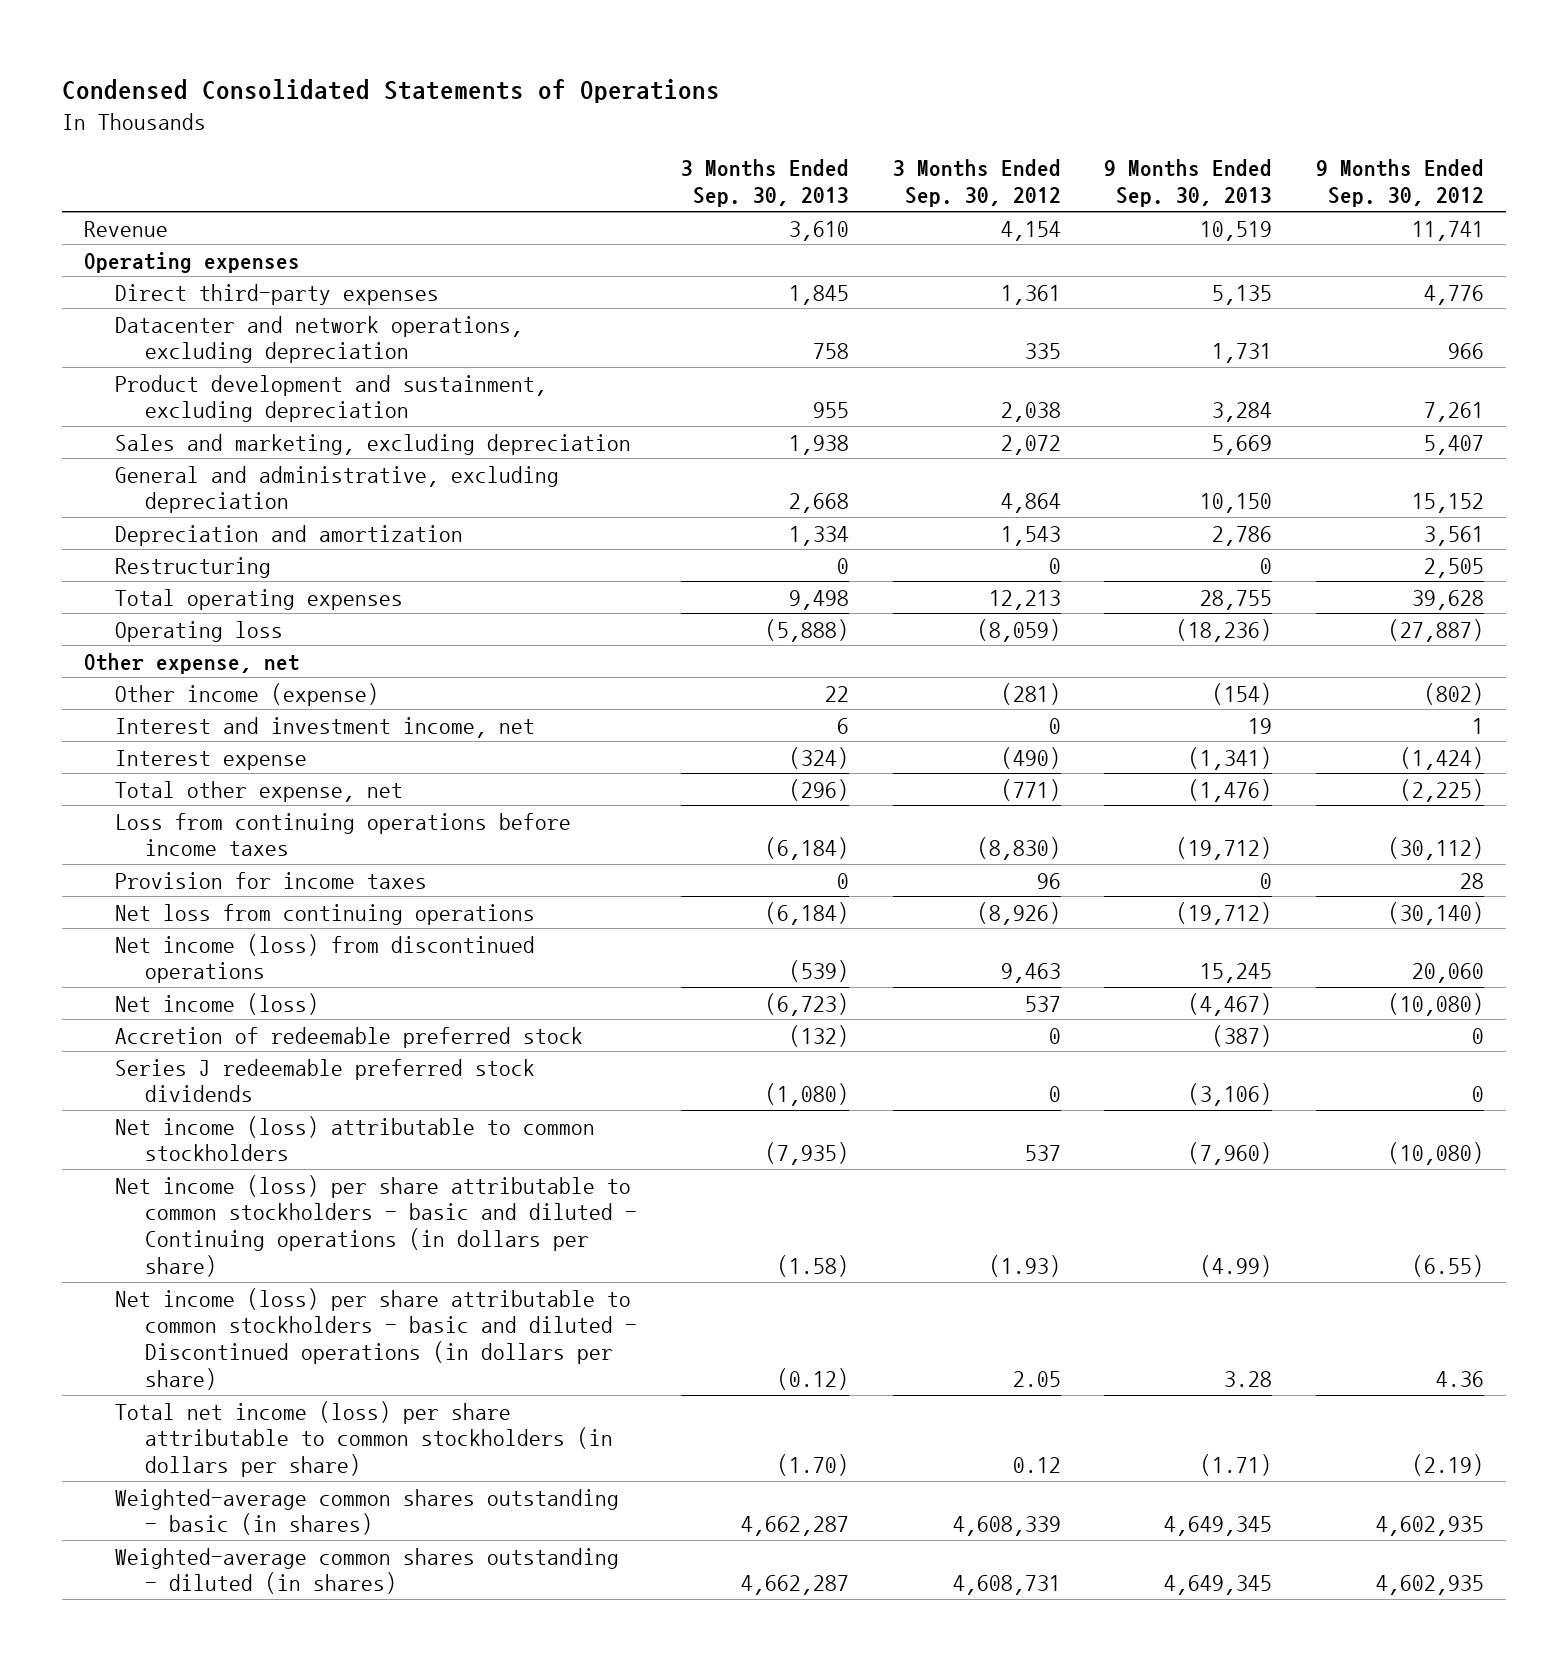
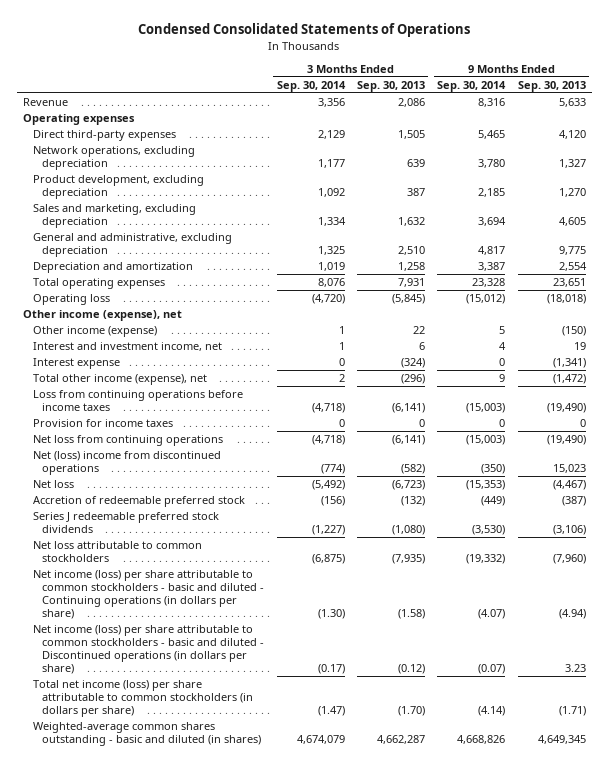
- | 3 Months Ended Sep. 30, 2013 | 3 Months Ended Sep. 30, 2012 | 9 Months Ended Sep. 30, 2013 | 9 Months Ended Sep. 30, 2012
+ | 3 Months Ended Sep. 30, 2014 | 3 Months Ended Sep. 30, 2013 | 9 Months Ended Sep. 30, 2014 | 9 Months Ended Sep. 30, 2013
- Revenue | 3,610 | 4,154 | 10,519 | 11,741
+ Revenue | 3,356 | 2,086 | 8,316 | 5,633
- Direct third-party expenses | 1,845 | 1,361 | 5,135 | 4,776
- Datacenter and network operations, excluding depreciation | 758 | 335 | 1,731 | 966
- Product development and sustainment, excluding depreciation | 955 | 2,038 | 3,284 | 7,261
- Sales and marketing, excluding depreciation | 1,938 | 2,072 | 5,669 | 5,407
- General and administrative, excluding depreciation | 2,668 | 4,864 | 10,150 | 15,152
- Depreciation and amortization | 1,334 | 1,543 | 2,786 | 3,561
- Restructuring | 0 | 0 | 0 | 2,505
- Total operating expenses | 9,498 | 12,213 | 28,755 | 39,628
- Operating loss | (5,888) | (8,059) | (18,236) | (27,887)
- Other expense, net
- Other income (expense) | 22 | (281) | (154) | (802)
+ Direct third-party expenses | 2,129 | 1,505 | 5,465 | 4,120
+ Network operations, excluding depreciation | 1,177 | 639 | 3,780 | 1,327
+ Product development, excluding depreciation | 1,092 | 387 | 2,185 | 1,270
+ Sales and marketing, excluding depreciation | 1,334 | 1,632 | 3,694 | 4,605
+ General and administrative, excluding depreciation | 1,325 | 2,510 | 4,817 | 9,775
+ Depreciation and amortization | 1,019 | 1,258 | 3,387 | 2,554
+ Total operating expenses | 8,076 | 7,931 | 23,328 | 23,651
+ Operating loss | (4,720) | (5,845) | (15,012) | (18,018)
+ Other income (expense), net
+ Other income (expense) | 1 | 22 | 5 | (150)
- Total other expense, net | (296) | (771) | (1,476) | (2,225)
- Loss from continuing operations before income taxes | (6,184) | (8,830) | (19,712) | (30,112)
+ Total other income (expense), net | 2 | (296) | 9 | (1,472)
+ Loss from continuing operations before income taxes | (4,718) | (6,141) | (15,003) | (19,490)
- Net loss from continuing operations | (6,184) | (8,926) | (19,712) | (30,140)
- Net income (loss) from discontinued operations | (539) | 9,463 | 15,245 | 20,060
- Net income (loss) | (6,723) | 537 | (4,467) | (10,080)
+ Net loss from continuing operations | (4,718) | (6,141) | (15,003) | (19,490)
+ Net (loss) income from discontinued operations | (774) | (582) | (350) | 15,023
+ Net loss | (5,492) | (6,723) | (15,353) | (4,467)
- Net income (loss) attributable to common stockholders | (7,935) | 537 | (7,960) | (10,080)
- Net income (loss) per share attributable to common stockholders - basic and diluted - Continuing operations (in dollars per share) | (1.58) | (1.93) | (4.99) | (6.55)
- Net income (loss) per share attributable to common stockholders - basic and diluted - Discontinued operations (in dollars per share) | (0.12) | 2.05 | 3.28 | 4.36
+ Net loss attributable to common stockholders | (6,875) | (7,935) | (19,332) | (7,960)
+ Net income (loss) per share attributable to common stockholders - basic and diluted - Continuing operations (in dollars per share) | (1.30) | (1.58) | (4.07) | (4.94)
+ Net income (loss) per share attributable to common stockholders - basic and diluted - Discontinued operations (in dollars per share) | (0.17) | (0.12) | (0.07) | 3.23
- Weighted-average common shares outstanding - basic (in shares) | 4,662,287 | 4,608,339 | 4,649,345 | 4,602,935
- Weighted-average common shares outstanding - diluted (in shares) | 4,662,287 | 4,608,731 | 4,649,345 | 4,602,935
+ Weighted-average common shares outstanding - basic and diluted (in shares) | 4,674,079 | 4,662,287 | 4,668,826 | 4,649,345

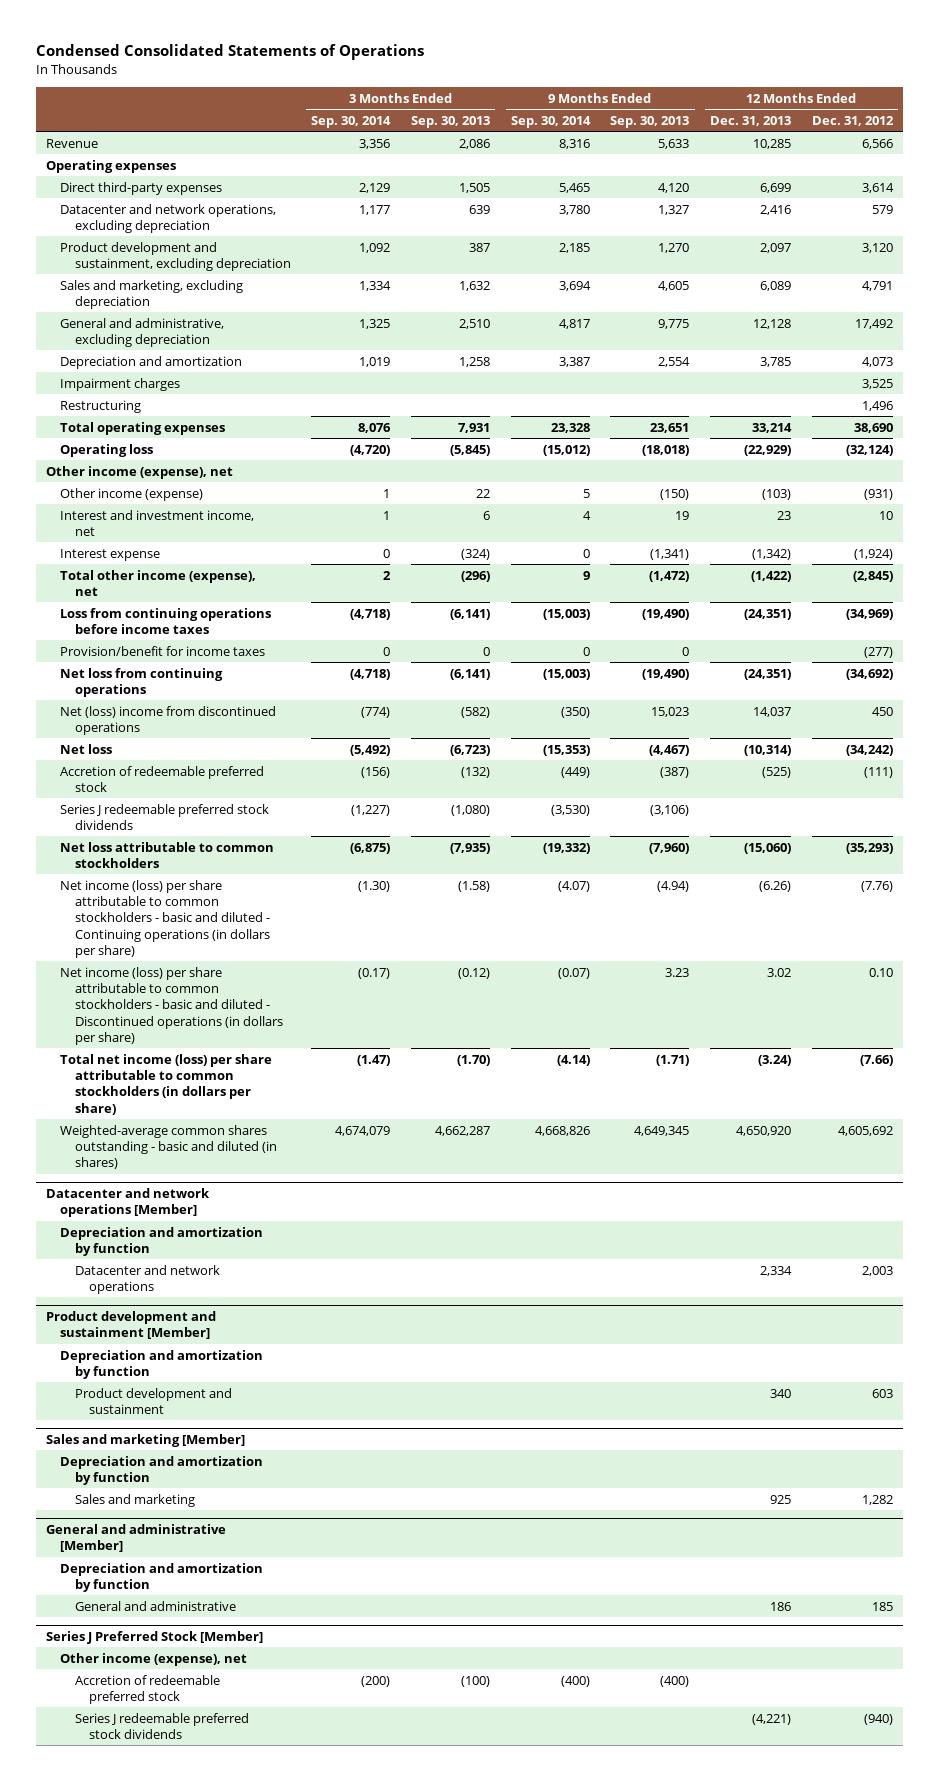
- | 3 Months Ended Sep. 30, 2014 | 3 Months Ended Sep. 30, 2013 | 9 Months Ended Sep. 30, 2014 | 9 Months Ended Sep. 30, 2013
+ | 3 Months Ended Sep. 30, 2014 | 3 Months Ended Sep. 30, 2013 | 9 Months Ended Sep. 30, 2014 | 9 Months Ended Sep. 30, 2013 | 12 Months Ended Dec. 31, 2013 | 12 Months Ended Dec. 31, 2012
- Network operations, excluding depreciation | 1,177 | 639 | 3,780 | 1,327
- Product development, excluding depreciation | 1,092 | 387 | 2,185 | 1,270
+ Datacenter and network operations, excluding depreciation | 1,177 | 639 | 3,780 | 1,327 | 2,416 | 579
+ Product development and sustainment, excluding depreciation | 1,092 | 387 | 2,185 | 1,270 | 2,097 | 3,120
+ Impairment charges | | | | | | 3,525
+ Restructuring | | | | | | 1,496
- Provision for income taxes | 0 | 0 | 0 | 0
+ Provision/benefit for income taxes | 0 | 0 | 0 | 0 | | (277)
+ Datacenter and network operations [Member]
+ Depreciation and amortization by function
+ Datacenter and network operations | | | | | 2,334 | 2,003
+ Product development and sustainment [Member]
+ Depreciation and amortization by function
+ Product development and sustainment | | | | | 340 | 603
+ Sales and marketing [Member]
+ Depreciation and amortization by function
+ Sales and marketing | | | | | 925 | 1,282
+ General and administrative [Member]
+ Depreciation and amortization by function
+ General and administrative | | | | | 186 | 185
+ Series J Preferred Stock [Member]
+ Other income (expense), net
+ Accretion of redeemable preferred stock | (200) | (100) | (400) | (400) | |
+ Series J redeemable preferred stock dividends | | | | | (4,221) | (940)

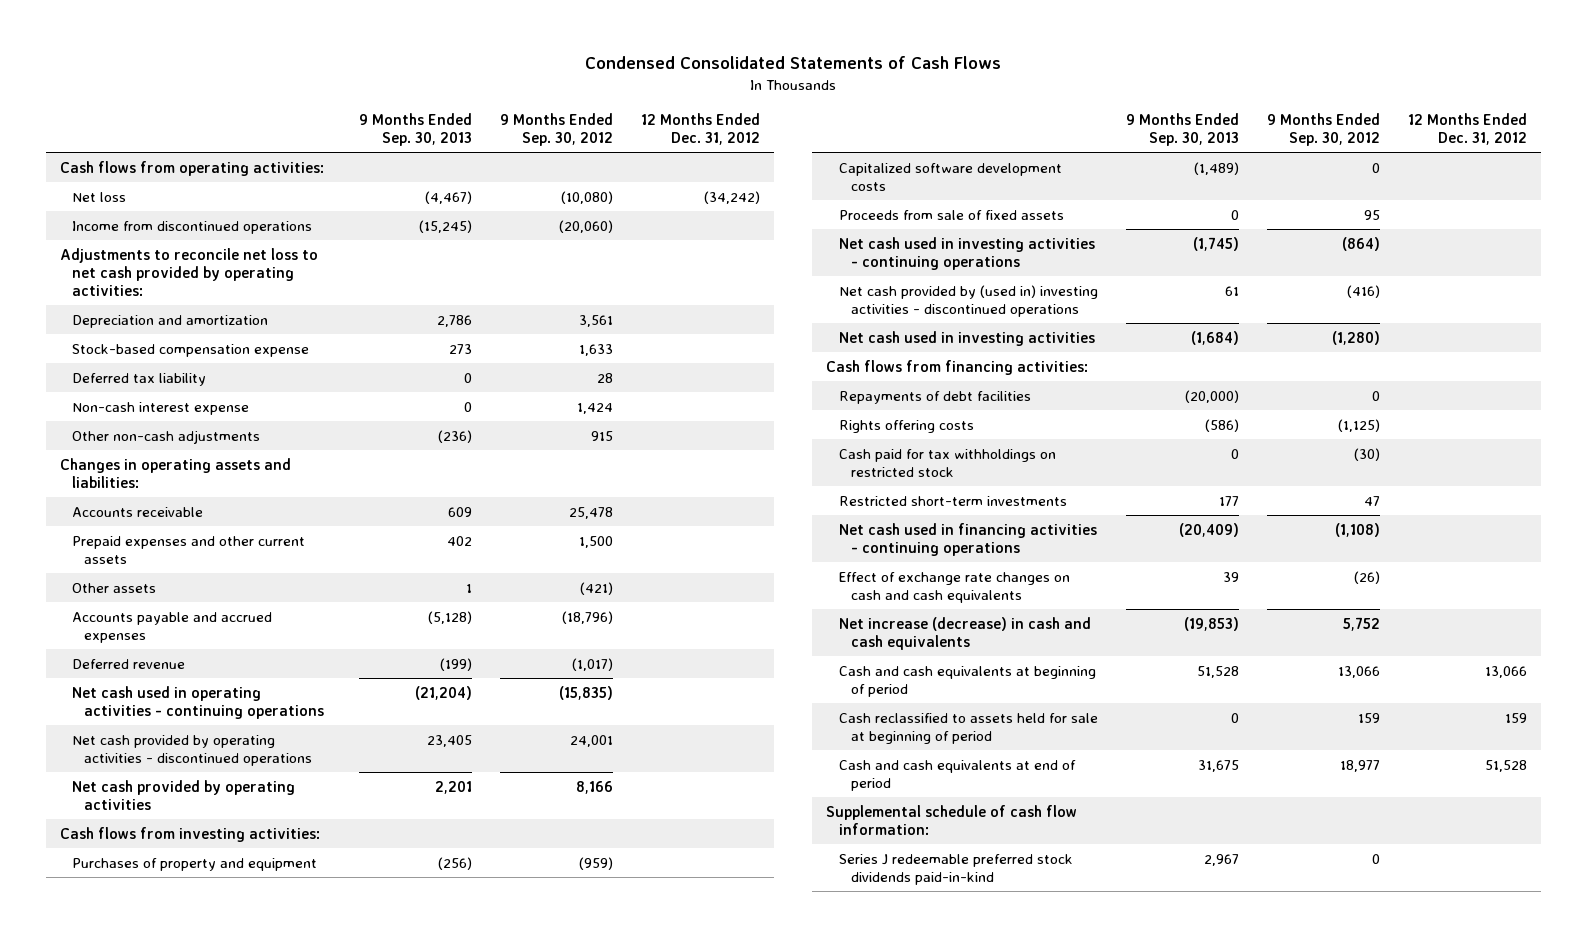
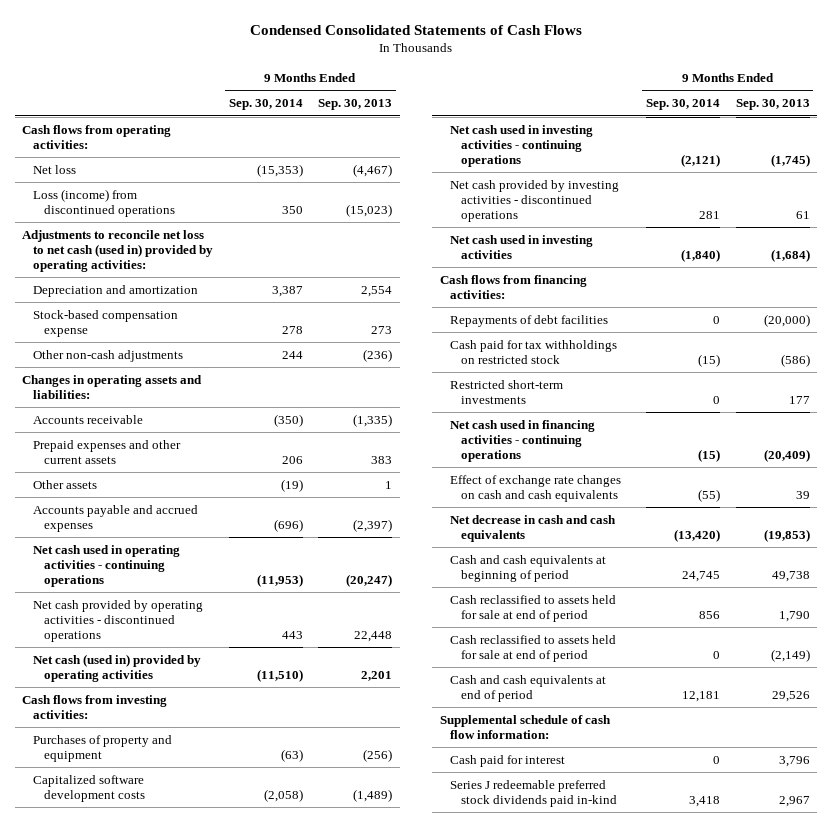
- | 9 Months Ended Sep. 30, 2013 | 9 Months Ended Sep. 30, 2012 | 12 Months Ended Dec. 31, 2012
+ | 9 Months Ended Sep. 30, 2014 | 9 Months Ended Sep. 30, 2013
- Income from discontinued operations | (15,245) | (20,060) |
- Adjustments to reconcile net loss to net cash provided by operating activities:
- Depreciation and amortization | 2,786 | 3,561 |
+ Loss (income) from discontinued operations | 350 | (15,023)
+ Adjustments to reconcile net loss to net cash (used in) provided by operating activities:
+ Depreciation and amortization | 3,387 | 2,554
- Deferred tax liability | 0 | 28 |
- Non-cash interest expense | 0 | 1,424 |
- Accounts receivable | 609 | 25,478 |
- Prepaid expenses and other current assets | 402 | 1,500 |
+ Accounts receivable | (350) | (1,335)
+ Prepaid expenses and other current assets | 206 | 383
- Accounts payable and accrued expenses | (5,128) | (18,796) |
- Deferred revenue | (199) | (1,017) |
- Net cash used in operating activities - continuing operations | (21,204) | (15,835) |
- Net cash provided by operating activities - discontinued operations | 23,405 | 24,001 |
- Net cash provided by operating activities | 2,201 | 8,166 |
+ Accounts payable and accrued expenses | (696) | (2,397)
+ Net cash used in operating activities - continuing operations | (11,953) | (20,247)
+ Net cash provided by operating activities - discontinued operations | 443 | 22,448
+ Net cash (used in) provided by operating activities | (11,510) | 2,201
- Proceeds from sale of fixed assets | 0 | 95 |
- Net cash provided by (used in) investing activities - discontinued operations | 61 | (416) |
+ Net cash provided by investing activities - discontinued operations | 281 | 61
- Rights offering costs | (586) | (1,125) |
- Cash paid for tax withholdings on restricted stock | 0 | (30) |
+ Cash paid for tax withholdings on restricted stock | (15) | (586)
- Net increase (decrease) in cash and cash equivalents | (19,853) | 5,752 |
- Cash and cash equivalents at beginning of period | 51,528 | 13,066 | 13,066
- Cash reclassified to assets held for sale at beginning of period | 0 | 159 | 159
- Cash and cash equivalents at end of period | 31,675 | 18,977 | 51,528
+ Net decrease in cash and cash equivalents | (13,420) | (19,853)
+ Cash and cash equivalents at beginning of period | 24,745 | 49,738
+ Cash reclassified to assets held for sale at end of period | 856 | 1,790
+ Cash reclassified to assets held for sale at end of period | 0 | (2,149)
+ Cash and cash equivalents at end of period | 12,181 | 29,526
- Series J redeemable preferred stock dividends paid-in-kind | 2,967 | 0 |
+ Cash paid for interest | 0 | 3,796
+ Series J redeemable preferred stock dividends paid in-kind | 3,418 | 2,967

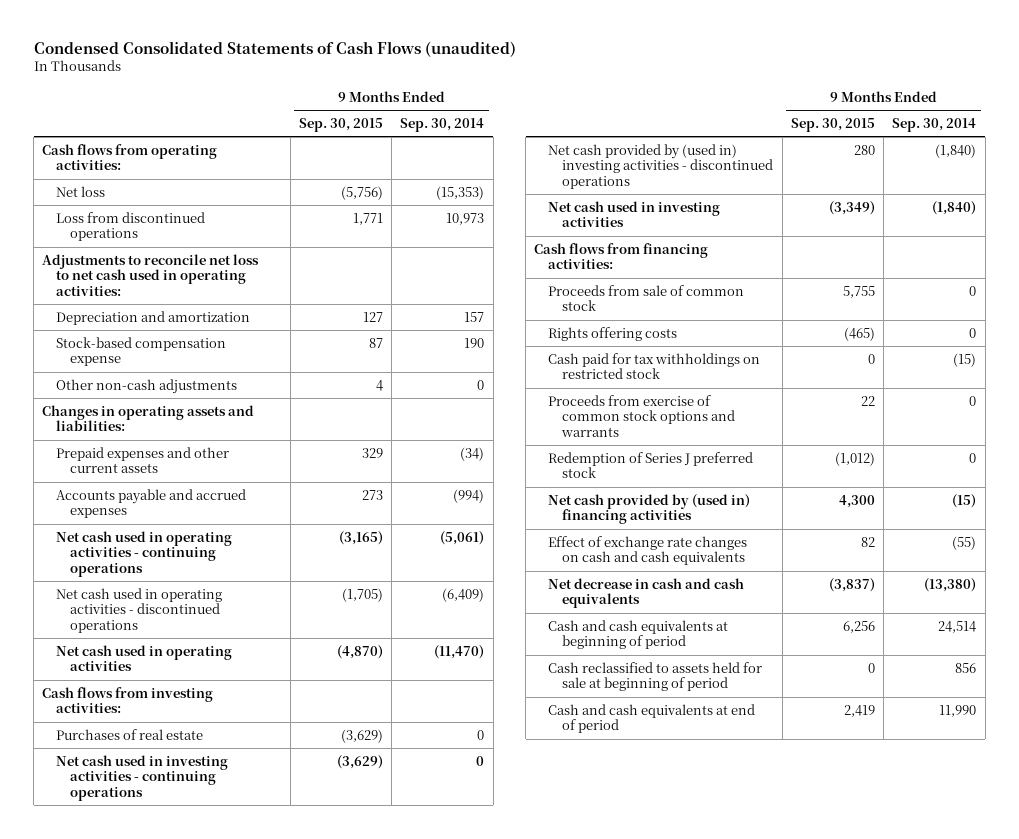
- Condensed Consolidated Statements of Cash Flows
+ Condensed Consolidated Statements of Cash Flows (unaudited)
- | 9 Months Ended Sep. 30, 2014 | 9 Months Ended Sep. 30, 2013
+ | 9 Months Ended Sep. 30, 2015 | 9 Months Ended Sep. 30, 2014
- Loss (income) from discontinued operations | 350 | (15,023)
- Adjustments to reconcile net loss to net cash (used in) provided by operating activities:
- Depreciation and amortization | 3,387 | 2,554
- Stock-based compensation expense | 278 | 273
- Other non-cash adjustments | 244 | (236)
+ Loss from discontinued operations | 1,771 | 10,973
+ Adjustments to reconcile net loss to net cash used in operating activities:
+ Depreciation and amortization | 127 | 157
+ Stock-based compensation expense | 87 | 190
+ Other non-cash adjustments | 4 | 0
- Accounts receivable | (350) | (1,335)
- Prepaid expenses and other current assets | 206 | 383
- Other assets | (19) | 1
- Accounts payable and accrued expenses | (696) | (2,397)
- Net cash used in operating activities - continuing operations | (11,953) | (20,247)
- Net cash provided by operating activities - discontinued operations | 443 | 22,448
- Net cash (used in) provided by operating activities | (11,510) | 2,201
+ Prepaid expenses and other current assets | 329 | (34)
+ Accounts payable and accrued expenses | 273 | (994)
+ Net cash used in operating activities - continuing operations | (3,165) | (5,061)
+ Net cash used in operating activities - discontinued operations | (1,705) | (6,409)
+ Net cash used in operating activities | (4,870) | (11,470)
- Purchases of property and equipment | (63) | (256)
- Capitalized software development costs | (2,058) | (1,489)
- Net cash used in investing activities - continuing operations | (2,121) | (1,745)
- Net cash provided by investing activities - discontinued operations | 281 | 61
+ Purchases of real estate | (3,629) | 0
+ Net cash used in investing activities - continuing operations | (3,629) | 0
+ Net cash provided by (used in) investing activities - discontinued operations | 280 | (1,840)
- Repayments of debt facilities | 0 | (20,000)
+ Proceeds from sale of common stock | 5,755 | 0
+ Rights offering costs | (465) | 0
- Restricted short-term investments | 0 | 177
- Net cash used in financing activities - continuing operations | (15) | (20,409)
+ Proceeds from exercise of common stock options and warrants | 22 | 0
+ Redemption of Series J preferred stock | (1,012) | 0
+ Net cash provided by (used in) financing activities | 4,300 | (15)
- Net decrease in cash and cash equivalents | (13,420) | (19,853)
- Cash and cash equivalents at beginning of period | 24,745 | 49,738
- Cash reclassified to assets held for sale at end of period | 856 | 1,790
- Cash reclassified to assets held for sale at end of period | 0 | (2,149)
- Cash and cash equivalents at end of period | 12,181 | 29,526
- Supplemental schedule of cash flow information:
- Cash paid for interest | 0 | 3,796
- Series J redeemable preferred stock dividends paid in-kind | 3,418 | 2,967
+ Net decrease in cash and cash equivalents | (3,837) | (13,380)
+ Cash and cash equivalents at beginning of period | 6,256 | 24,514
+ Cash reclassified to assets held for sale at beginning of period | 0 | 856
+ Cash and cash equivalents at end of period | 2,419 | 11,990

